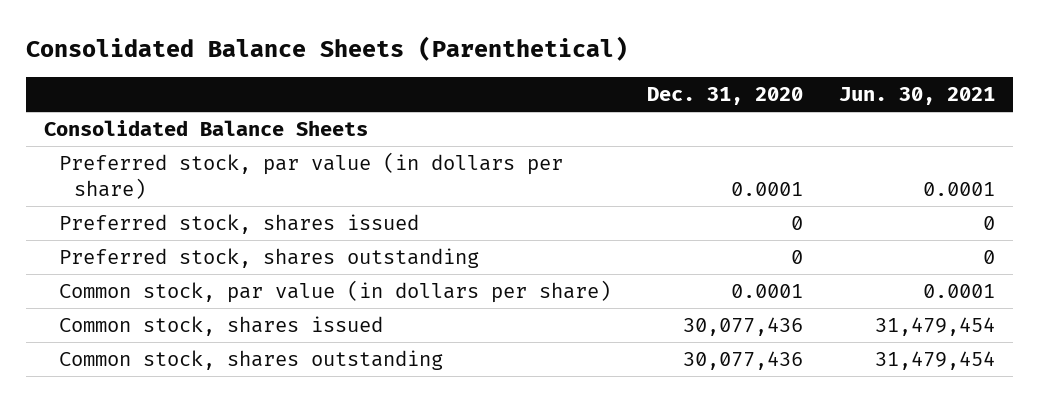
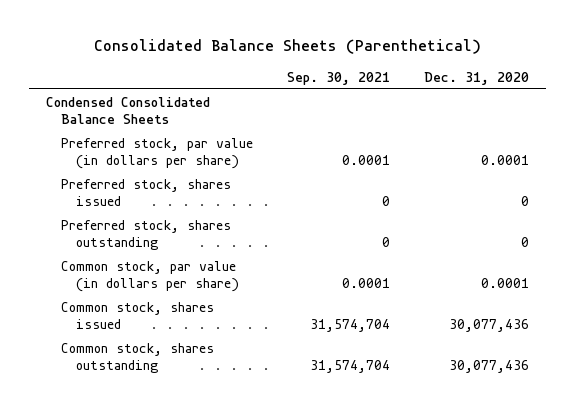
- | Dec. 31, 2020 | Jun. 30, 2021
+ | Sep. 30, 2021 | Dec. 31, 2020
- Consolidated Balance Sheets
+ Condensed Consolidated Balance Sheets

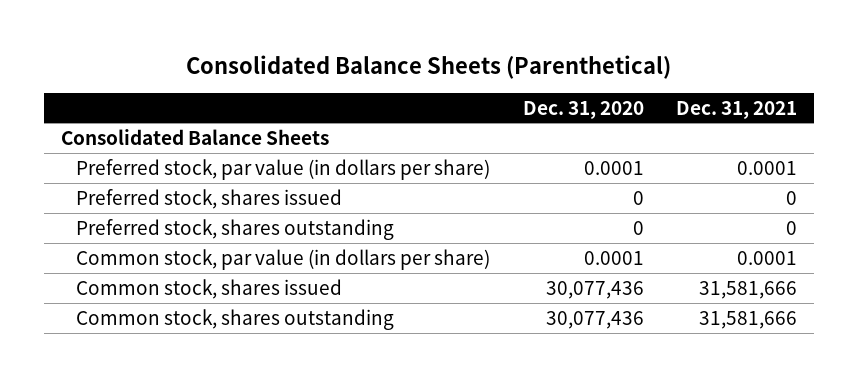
- | Sep. 30, 2021 | Dec. 31, 2020
+ | Dec. 31, 2020 | Dec. 31, 2021
- Condensed Consolidated Balance Sheets
+ Consolidated Balance Sheets

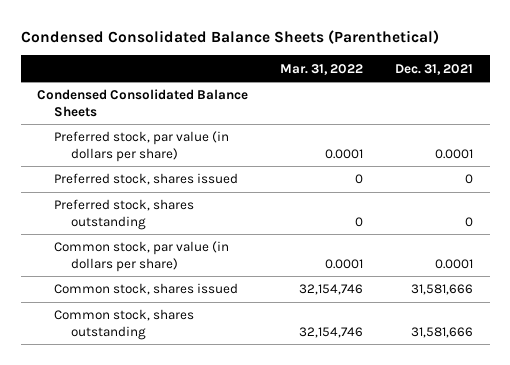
- Consolidated Balance Sheets (Parenthetical)
+ Condensed Consolidated Balance Sheets (Parenthetical)
- | Dec. 31, 2020 | Dec. 31, 2021
+ | Mar. 31, 2022 | Dec. 31, 2021
- Consolidated Balance Sheets
+ Condensed Consolidated Balance Sheets

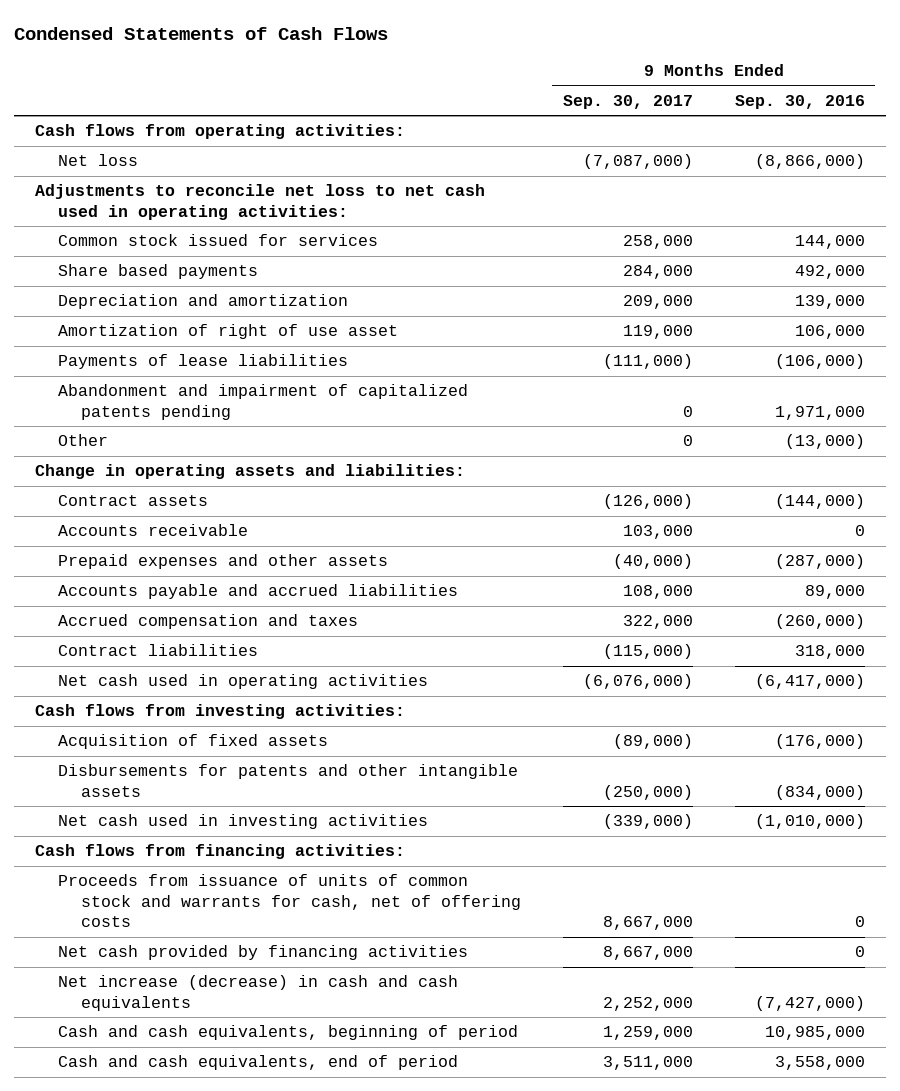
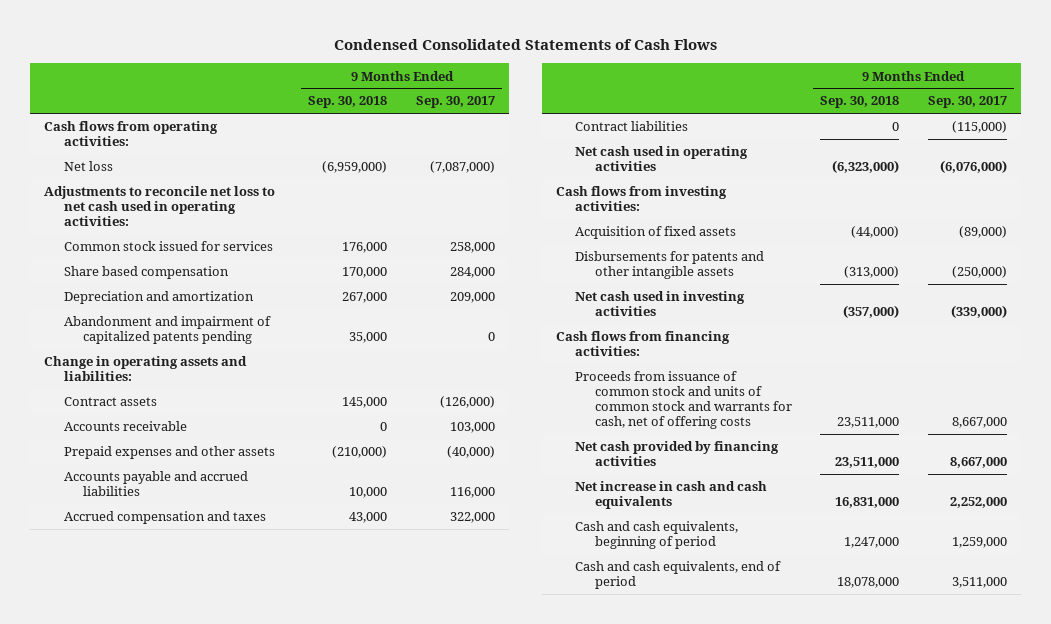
- Condensed Statements of Cash Flows
+ Condensed Consolidated Statements of Cash Flows
- | 9 Months Ended Sep. 30, 2017 | 9 Months Ended Sep. 30, 2016
+ | 9 Months Ended Sep. 30, 2018 | 9 Months Ended Sep. 30, 2017
- Share based payments | 284,000 | 492,000
+ Share based compensation | 170,000 | 284,000
- Amortization of right of use asset | 119,000 | 106,000
- Payments of lease liabilities | (111,000) | (106,000)
- Other | 0 | (13,000)
- Accounts payable and accrued liabilities | 108,000 | 89,000
+ Accounts payable and accrued liabilities | 10,000 | 116,000
- Proceeds from issuance of units of common stock and warrants for cash, net of offering costs | 8,667,000 | 0
+ Proceeds from issuance of common stock and units of common stock and warrants for cash, net of offering costs | 23,511,000 | 8,667,000
- Net increase (decrease) in cash and cash equivalents | 2,252,000 | (7,427,000)
+ Net increase in cash and cash equivalents | 16,831,000 | 2,252,000

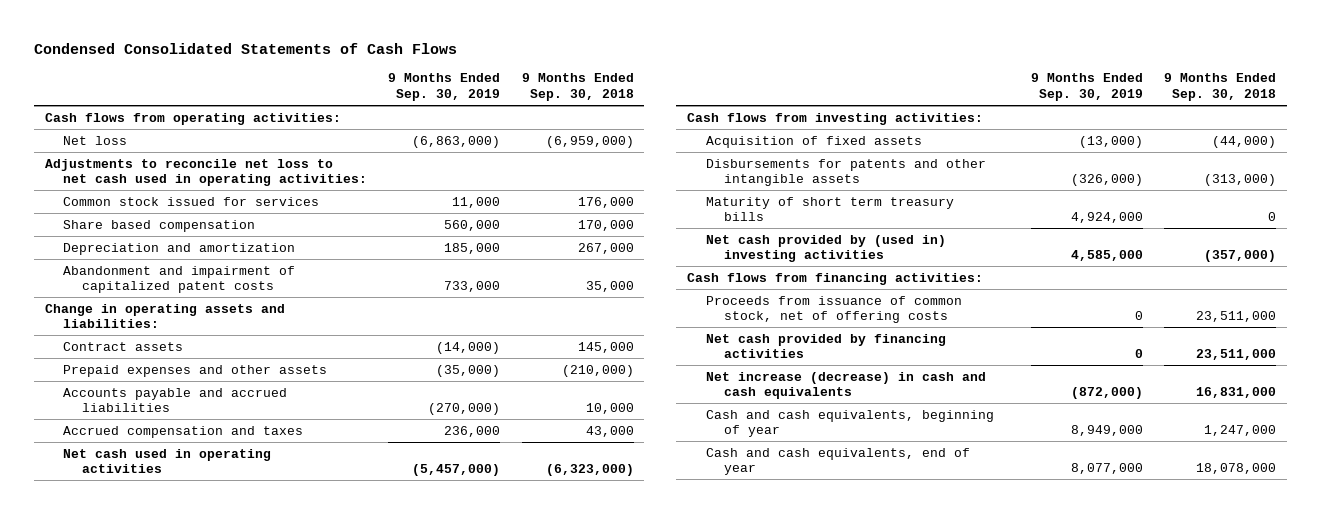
- | 9 Months Ended Sep. 30, 2018 | 9 Months Ended Sep. 30, 2017
+ | 9 Months Ended Sep. 30, 2019 | 9 Months Ended Sep. 30, 2018
- Abandonment and impairment of capitalized patents pending | 35,000 | 0
+ Abandonment and impairment of capitalized patent costs | 733,000 | 35,000
- Accounts receivable | 0 | 103,000
- Contract liabilities | 0 | (115,000)
- Net cash used in investing activities | (357,000) | (339,000)
+ Maturity of short term treasury bills | 4,924,000 | 0
+ Net cash provided by (used in) investing activities | 4,585,000 | (357,000)
- Proceeds from issuance of common stock and units of common stock and warrants for cash, net of offering costs | 23,511,000 | 8,667,000
+ Proceeds from issuance of common stock, net of offering costs | 0 | 23,511,000
- Net increase in cash and cash equivalents | 16,831,000 | 2,252,000
- Cash and cash equivalents, beginning of period | 1,247,000 | 1,259,000
- Cash and cash equivalents, end of period | 18,078,000 | 3,511,000
+ Net increase (decrease) in cash and cash equivalents | (872,000) | 16,831,000
+ Cash and cash equivalents, beginning of year | 8,949,000 | 1,247,000
+ Cash and cash equivalents, end of year | 8,077,000 | 18,078,000

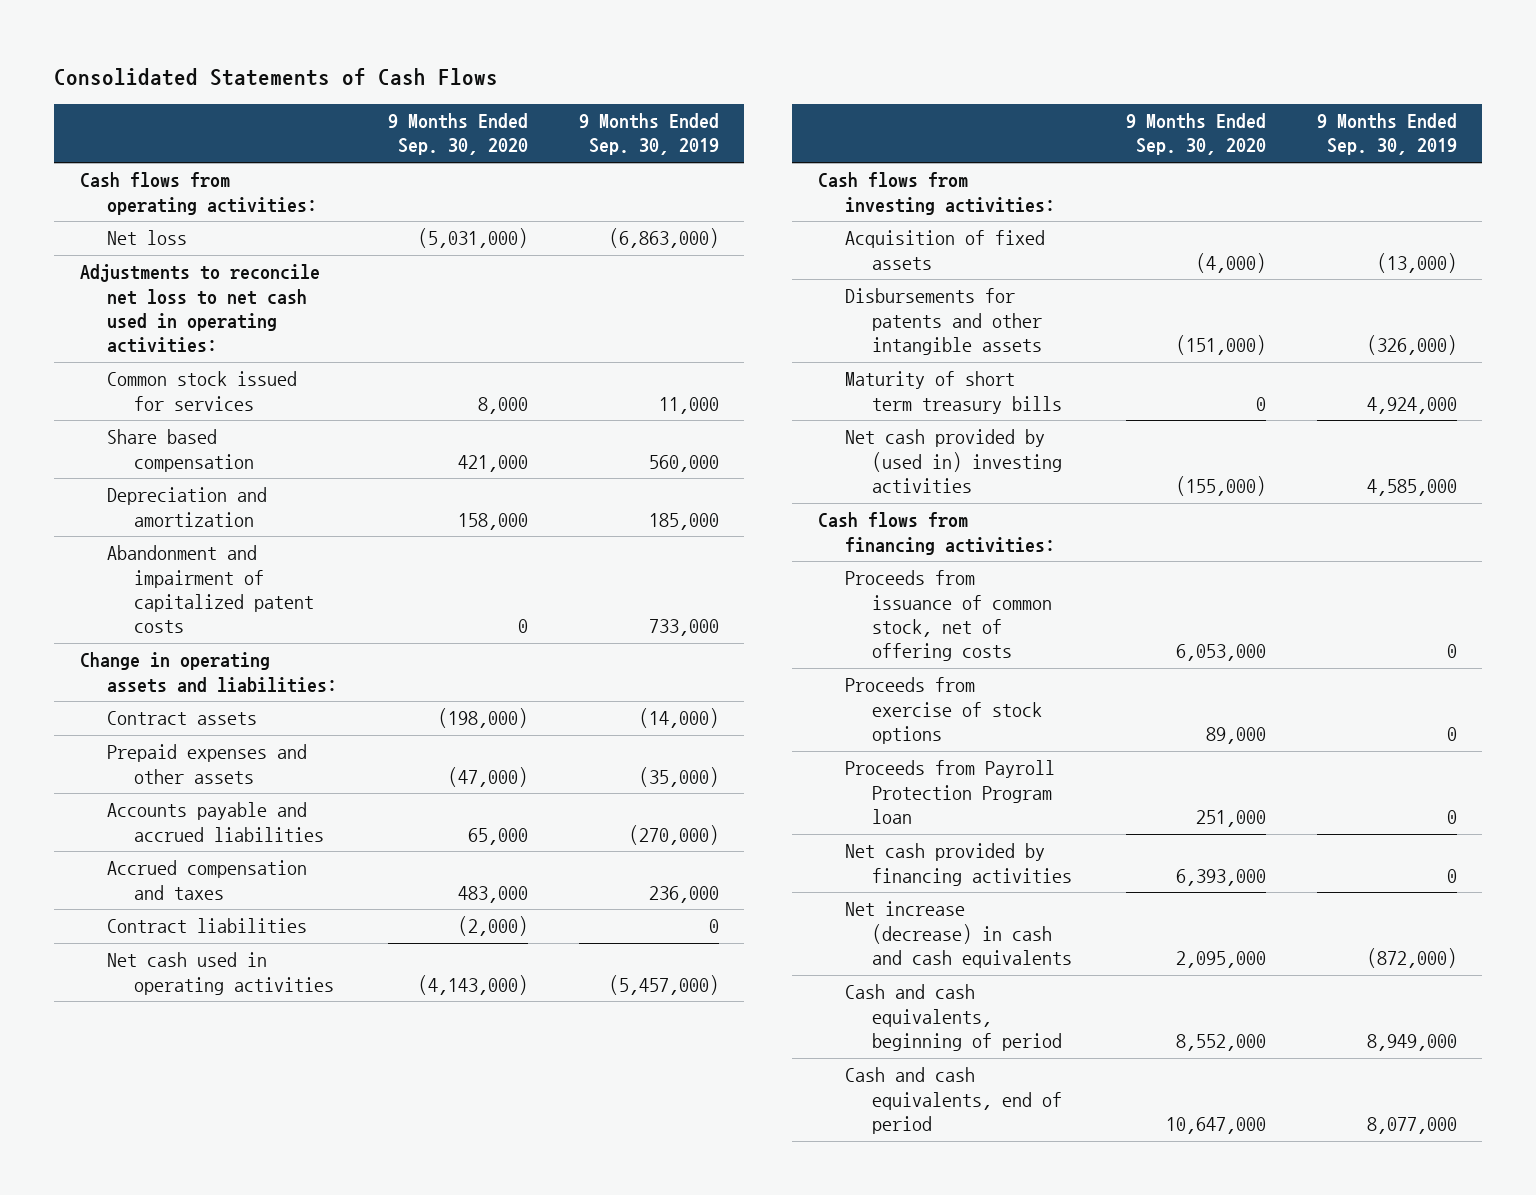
- Condensed Consolidated Statements of Cash Flows
+ Consolidated Statements of Cash Flows
- | 9 Months Ended Sep. 30, 2019 | 9 Months Ended Sep. 30, 2018
+ | 9 Months Ended Sep. 30, 2020 | 9 Months Ended Sep. 30, 2019
+ Contract liabilities | (2,000) | 0
+ Proceeds from exercise of stock options | 89,000 | 0
+ Proceeds from Payroll Protection Program loan | 251,000 | 0
- Cash and cash equivalents, beginning of year | 8,949,000 | 1,247,000
- Cash and cash equivalents, end of year | 8,077,000 | 18,078,000
+ Cash and cash equivalents, beginning of period | 8,552,000 | 8,949,000
+ Cash and cash equivalents, end of period | 10,647,000 | 8,077,000

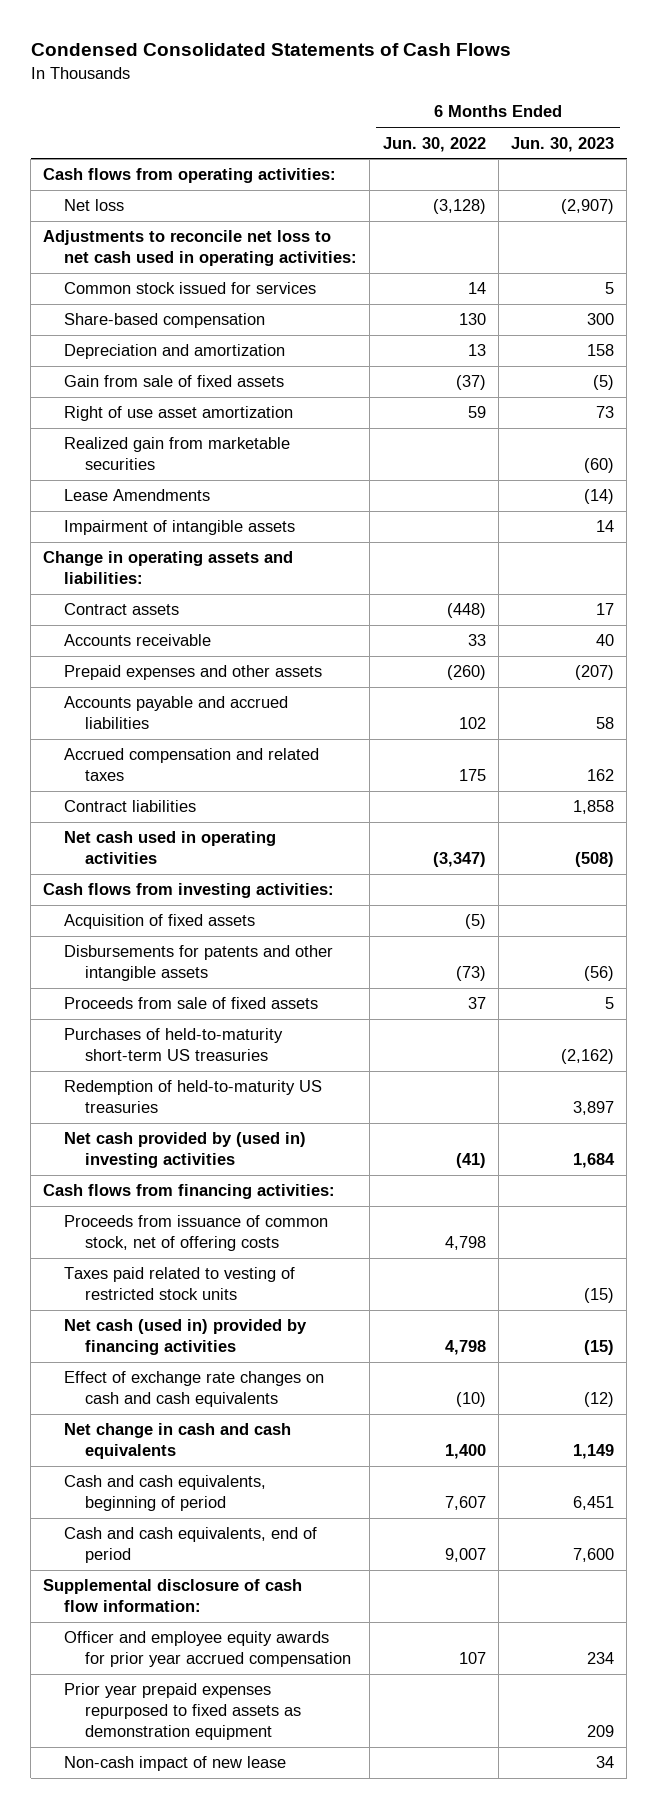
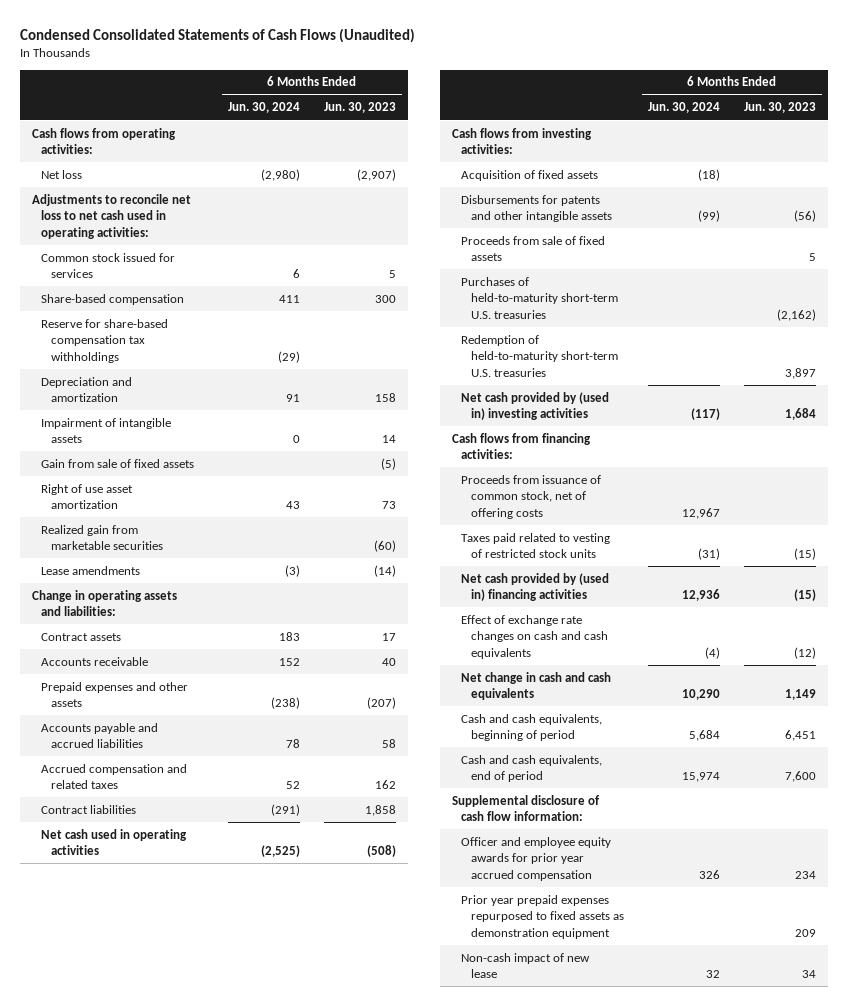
- Condensed Consolidated Statements of Cash Flows
+ Condensed Consolidated Statements of Cash Flows (Unaudited)
- | 6 Months Ended Jun. 30, 2022 | 6 Months Ended Jun. 30, 2023
+ | 6 Months Ended Jun. 30, 2024 | 6 Months Ended Jun. 30, 2023
+ Reserve for share-based compensation tax withholdings | (29) |
moved up: Impairment of intangible assets | 0 | 14
- Lease Amendments | | (14)
+ Lease amendments | (3) | (14)
- Purchases of held-to-maturity short-term US treasuries | | (2,162)
- Redemption of held-to-maturity US treasuries | | 3,897
+ Purchases of held-to-maturity short-term U.S. treasuries | | (2,162)
+ Redemption of held-to-maturity short-term U.S. treasuries | | 3,897
- Net cash (used in) provided by financing activities | 4,798 | (15)
+ Net cash provided by (used in) financing activities | 12,936 | (15)

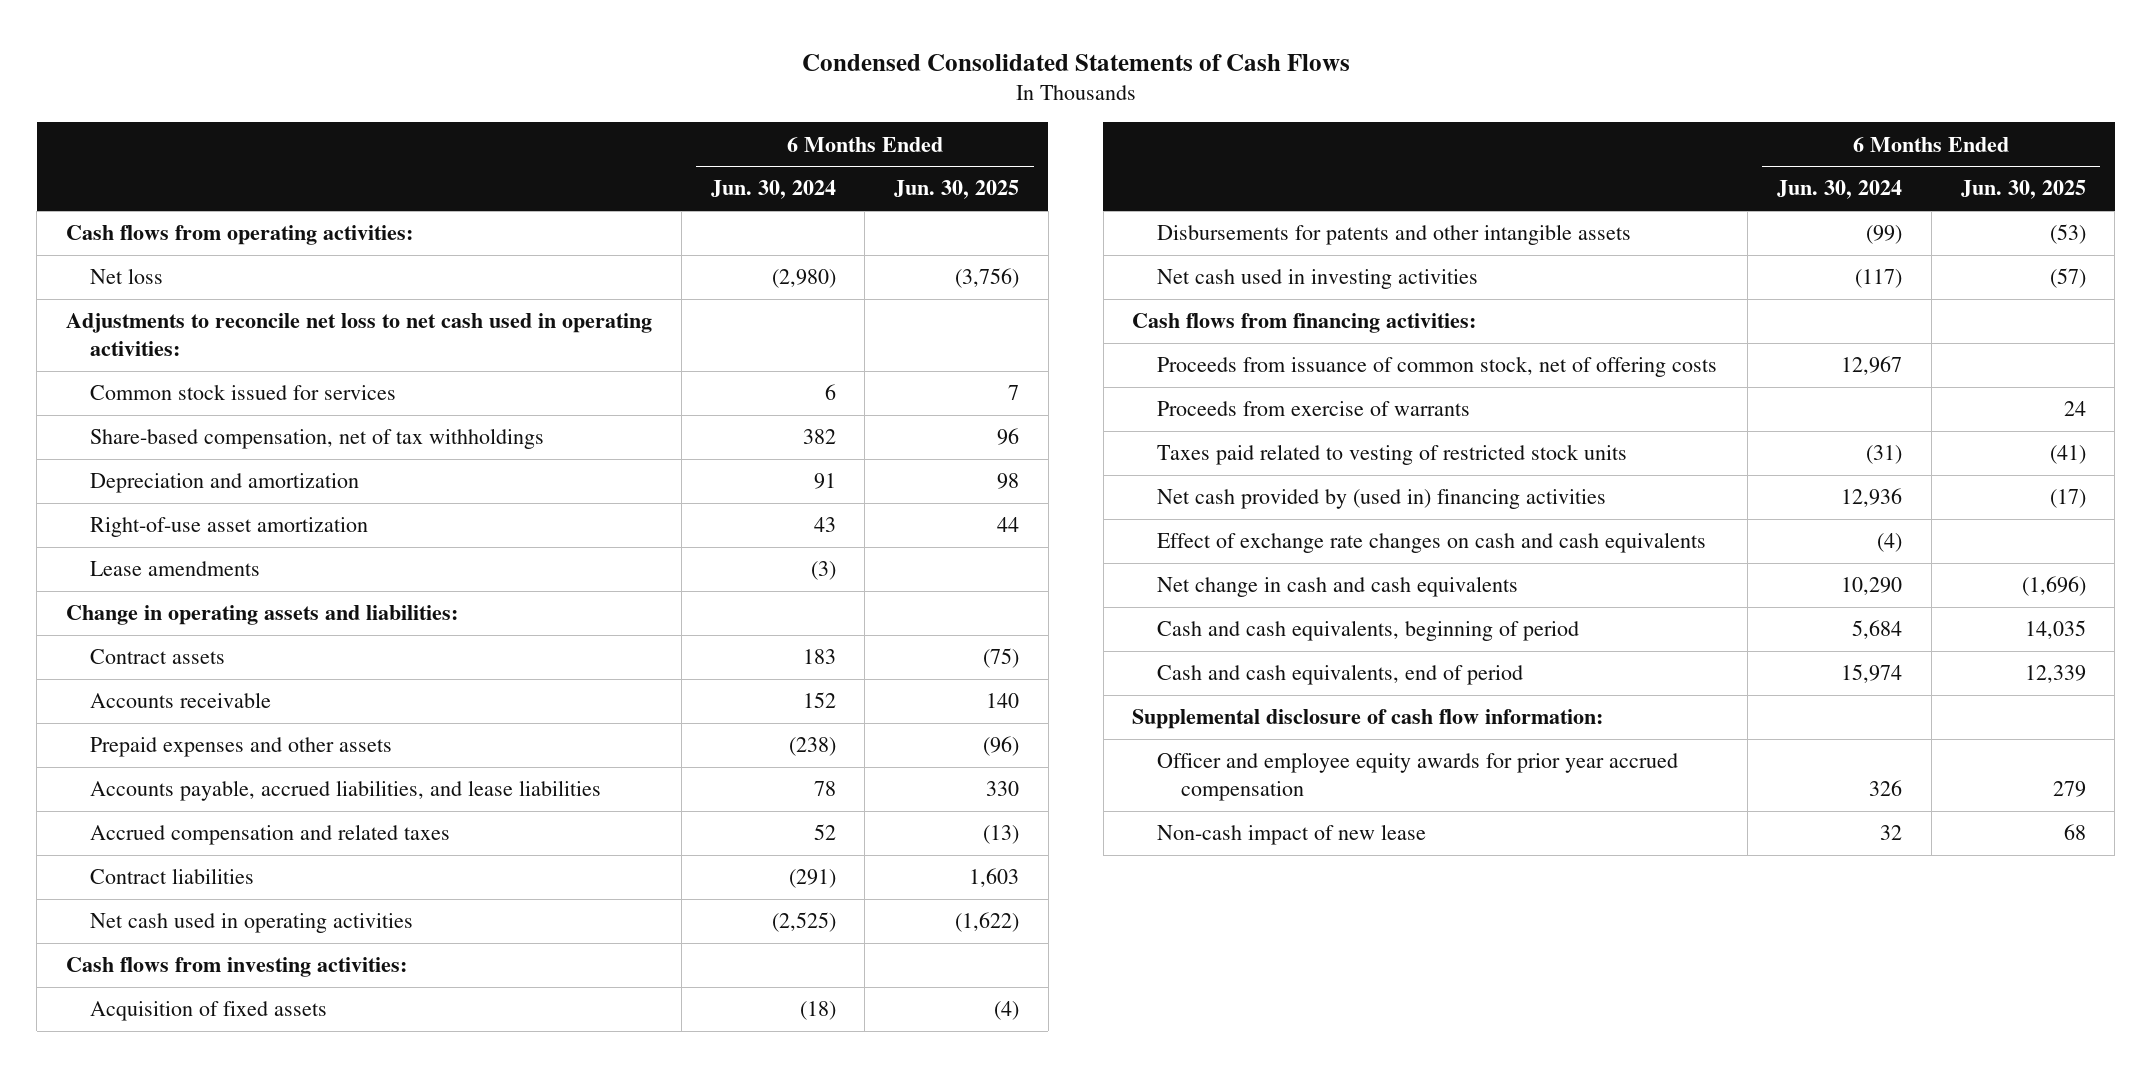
- Condensed Consolidated Statements of Cash Flows (Unaudited)
+ Condensed Consolidated Statements of Cash Flows
- | 6 Months Ended Jun. 30, 2024 | 6 Months Ended Jun. 30, 2023
+ | 6 Months Ended Jun. 30, 2024 | 6 Months Ended Jun. 30, 2025
- Share-based compensation | 411 | 300
- Reserve for share-based compensation tax withholdings | (29) |
+ Share-based compensation, net of tax withholdings | 382 | 96
- Impairment of intangible assets | 0 | 14
- Gain from sale of fixed assets | | (5)
- Right of use asset amortization | 43 | 73
- Realized gain from marketable securities | | (60)
+ Right-of-use asset amortization | 43 | 44
- Accounts payable and accrued liabilities | 78 | 58
+ Accounts payable, accrued liabilities, and lease liabilities | 78 | 330
- Proceeds from sale of fixed assets | | 5
- Purchases of held-to-maturity short-term U.S. treasuries | | (2,162)
- Redemption of held-to-maturity short-term U.S. treasuries | | 3,897
- Net cash provided by (used in) investing activities | (117) | 1,684
+ Net cash used in investing activities | (117) | (57)
+ Proceeds from exercise of warrants | | 24
- Prior year prepaid expenses repurposed to fixed assets as demonstration equipment | | 209

